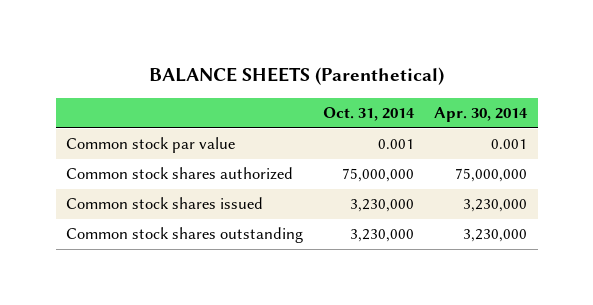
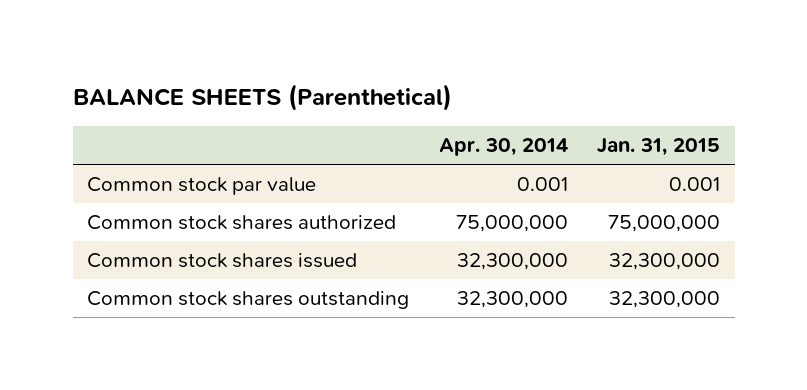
- | Oct. 31, 2014 | Apr. 30, 2014
+ | Apr. 30, 2014 | Jan. 31, 2015
- Common stock shares issued | 3,230,000 | 3,230,000
- Common stock shares outstanding | 3,230,000 | 3,230,000
+ Common stock shares issued | 32,300,000 | 32,300,000
+ Common stock shares outstanding | 32,300,000 | 32,300,000

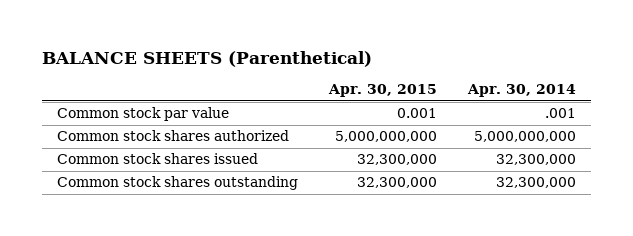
- | Apr. 30, 2014 | Jan. 31, 2015
+ | Apr. 30, 2015 | Apr. 30, 2014
- Common stock par value | 0.001 | 0.001
- Common stock shares authorized | 75,000,000 | 75,000,000
+ Common stock par value | 0.001 | .001
+ Common stock shares authorized | 5,000,000,000 | 5,000,000,000

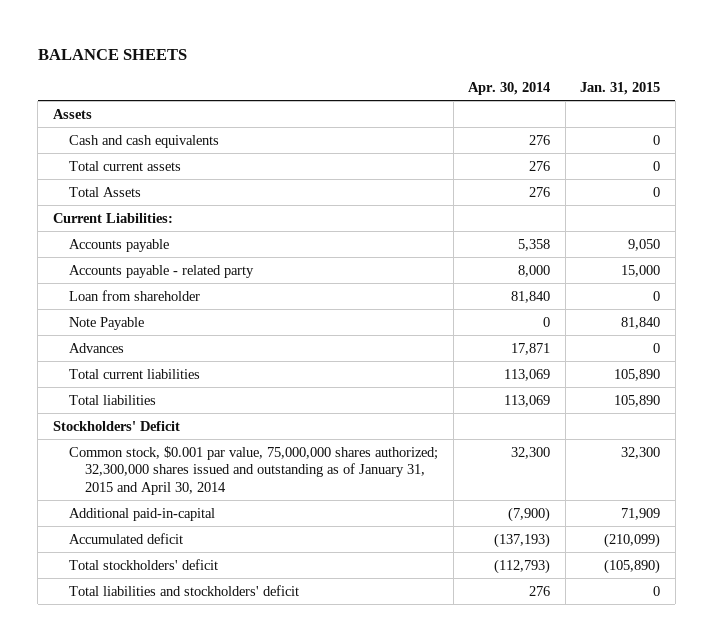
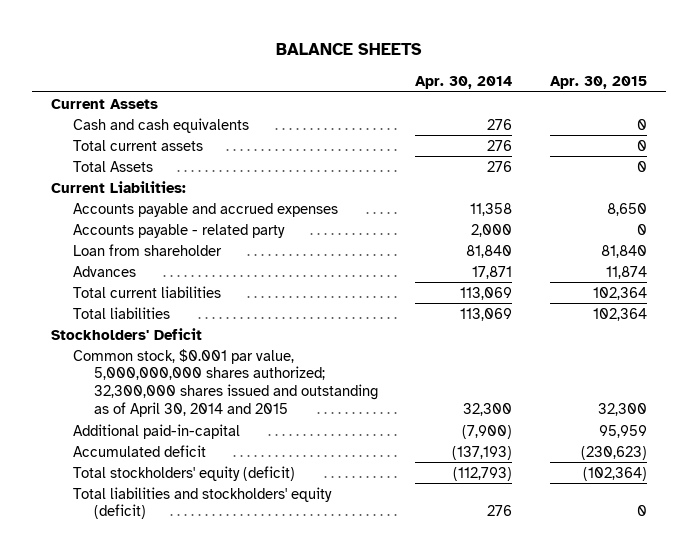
- | Apr. 30, 2014 | Jan. 31, 2015
+ | Apr. 30, 2014 | Apr. 30, 2015
- Assets
+ Current Assets
- Accounts payable | 5,358 | 9,050
- Accounts payable - related party | 8,000 | 15,000
+ Accounts payable and accrued expenses | 11,358 | 8,650
+ Accounts payable - related party | 2,000 | 0
- Note Payable | 0 | 81,840
- Common stock, $0.001 par value, 75,000,000 shares authorized; 32,300,000 shares issued and outstanding as of January 31, 2015 and April 30, 2014 | 32,300 | 32,300
+ Common stock, $0.001 par value, 5,000,000,000 shares authorized; 32,300,000 shares issued and outstanding as of April 30, 2014 and 2015 | 32,300 | 32,300
- Total stockholders' deficit | (112,793) | (105,890)
- Total liabilities and stockholders' deficit | 276 | 0
+ Total stockholders' equity (deficit) | (112,793) | (102,364)
+ Total liabilities and stockholders' equity (deficit) | 276 | 0

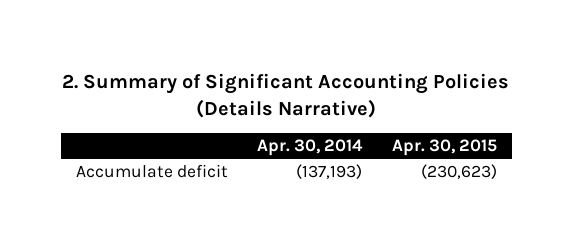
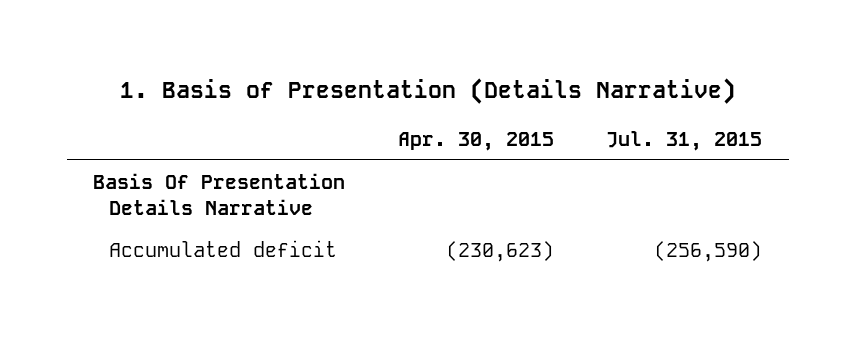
- 2. Summary of Significant Accounting Policies (Details Narrative)
+ 1. Basis of Presentation (Details Narrative)
- | Apr. 30, 2014 | Apr. 30, 2015
+ | Apr. 30, 2015 | Jul. 31, 2015
- Accumulate deficit | (137,193) | (230,623)
+ Basis Of Presentation Details Narrative
+ Accumulated deficit | (230,623) | (256,590)

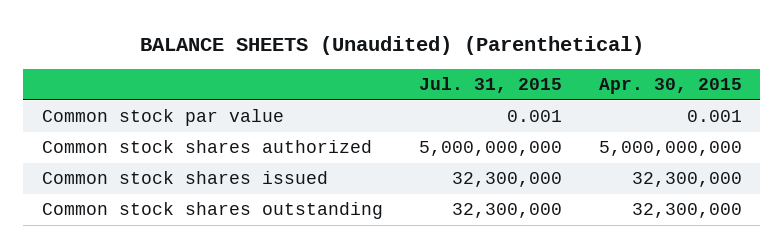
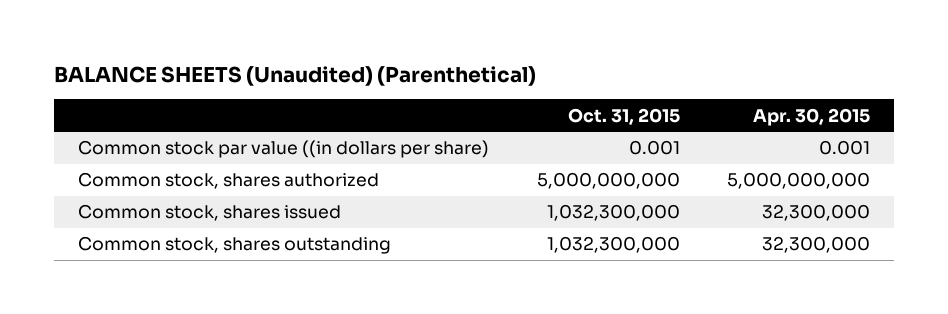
- | Jul. 31, 2015 | Apr. 30, 2015
+ | Oct. 31, 2015 | Apr. 30, 2015
- Common stock par value | 0.001 | 0.001
- Common stock shares authorized | 5,000,000,000 | 5,000,000,000
- Common stock shares issued | 32,300,000 | 32,300,000
- Common stock shares outstanding | 32,300,000 | 32,300,000
+ Common stock par value ((in dollars per share) | 0.001 | 0.001
+ Common stock, shares authorized | 5,000,000,000 | 5,000,000,000
+ Common stock, shares issued | 1,032,300,000 | 32,300,000
+ Common stock, shares outstanding | 1,032,300,000 | 32,300,000

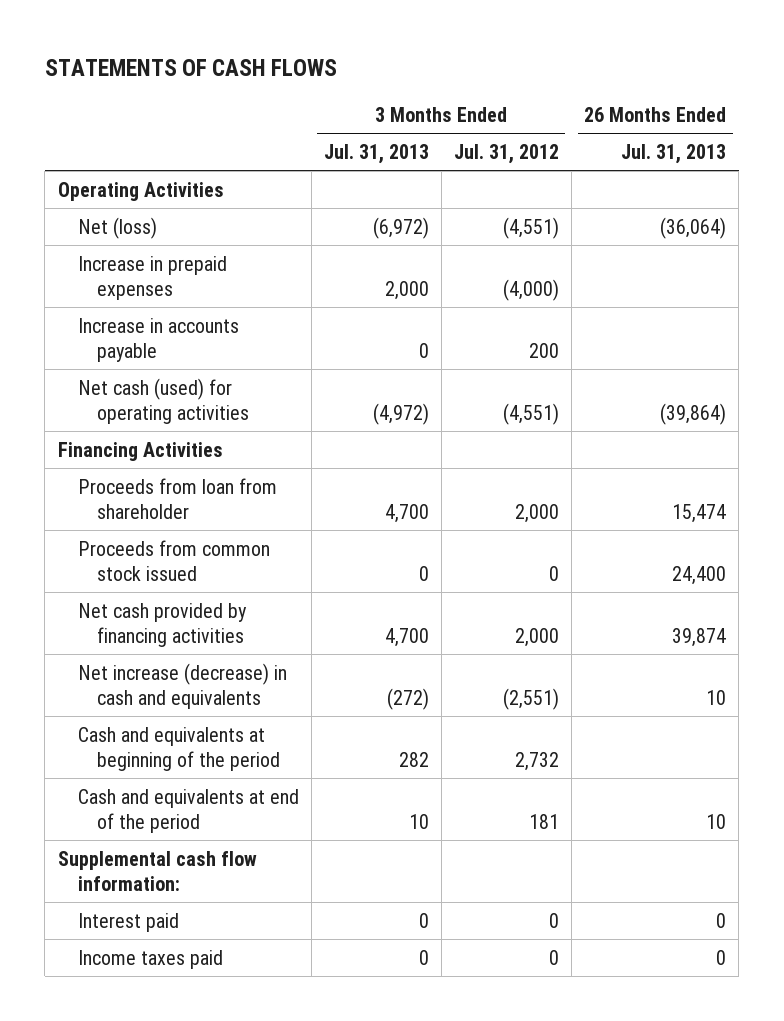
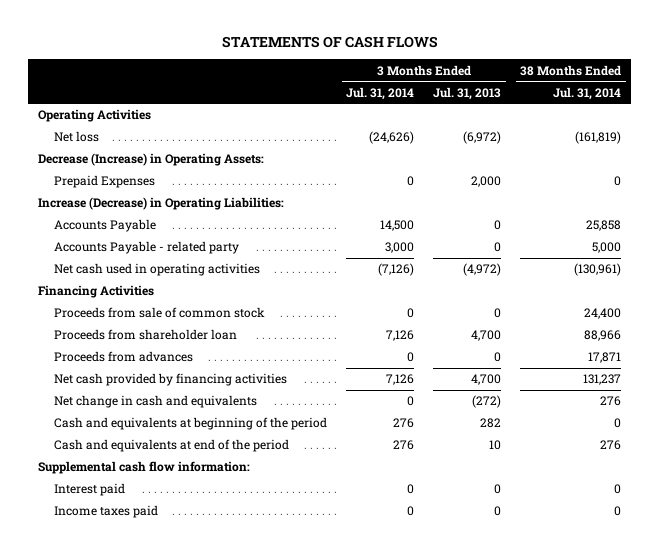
- | 3 Months Ended Jul. 31, 2013 | 3 Months Ended Jul. 31, 2012 | 26 Months Ended Jul. 31, 2013
+ | 3 Months Ended Jul. 31, 2014 | 3 Months Ended Jul. 31, 2013 | 38 Months Ended Jul. 31, 2014
- Net (loss) | (6,972) | (4,551) | (36,064)
- Increase in prepaid expenses | 2,000 | (4,000) |
- Increase in accounts payable | 0 | 200 |
- Net cash (used) for operating activities | (4,972) | (4,551) | (39,864)
+ Net loss | (24,626) | (6,972) | (161,819)
+ Decrease (Increase) in Operating Assets:
+ Prepaid Expenses | 0 | 2,000 | 0
+ Increase (Decrease) in Operating Liabilities:
+ Accounts Payable | 14,500 | 0 | 25,858
+ Accounts Payable - related party | 3,000 | 0 | 5,000
+ Net cash used in operating activities | (7,126) | (4,972) | (130,961)
- Proceeds from loan from shareholder | 4,700 | 2,000 | 15,474
- Proceeds from common stock issued | 0 | 0 | 24,400
+ Proceeds from sale of common stock | 0 | 0 | 24,400
+ Proceeds from shareholder loan | 7,126 | 4,700 | 88,966
+ Proceeds from advances | 0 | 0 | 17,871
- Net increase (decrease) in cash and equivalents | (272) | (2,551) | 10
+ Net change in cash and equivalents | 0 | (272) | 276

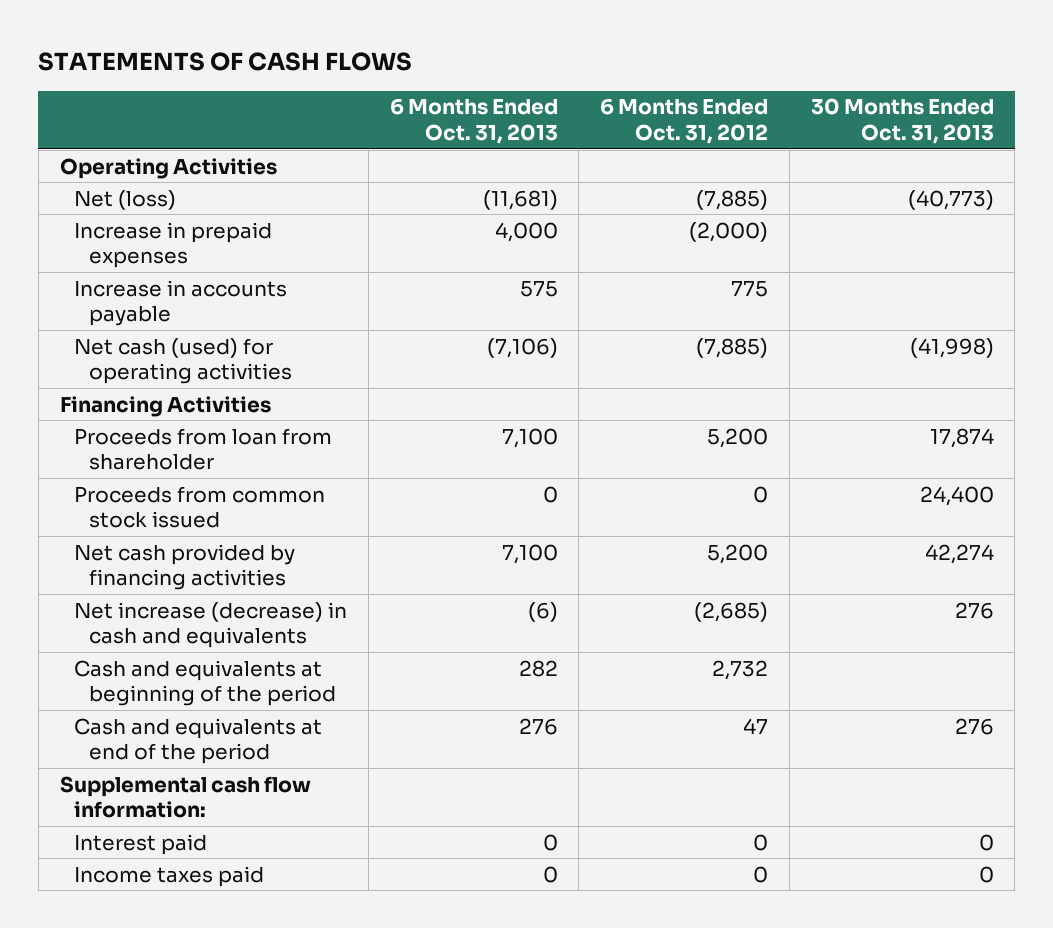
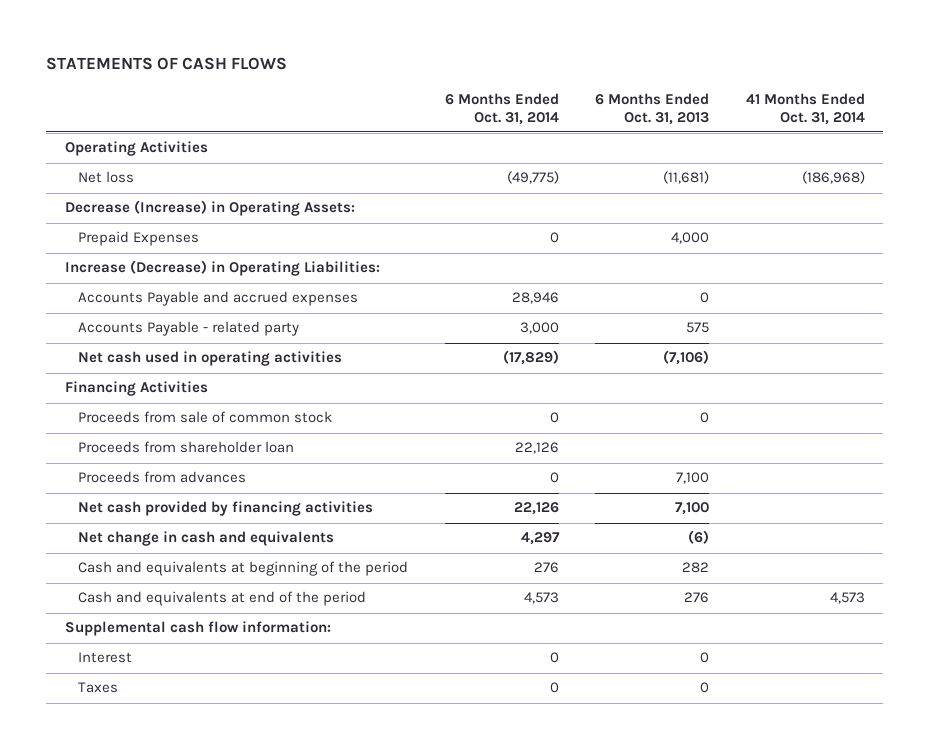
- | 6 Months Ended Oct. 31, 2013 | 6 Months Ended Oct. 31, 2012 | 30 Months Ended Oct. 31, 2013
+ | 6 Months Ended Oct. 31, 2014 | 6 Months Ended Oct. 31, 2013 | 41 Months Ended Oct. 31, 2014
- Net (loss) | (11,681) | (7,885) | (40,773)
- Increase in prepaid expenses | 4,000 | (2,000) |
- Increase in accounts payable | 575 | 775 |
- Net cash (used) for operating activities | (7,106) | (7,885) | (41,998)
+ Net loss | (49,775) | (11,681) | (186,968)
+ Decrease (Increase) in Operating Assets:
+ Prepaid Expenses | 0 | 4,000 |
+ Increase (Decrease) in Operating Liabilities:
+ Accounts Payable and accrued expenses | 28,946 | 0 |
+ Accounts Payable - related party | 3,000 | 575 |
+ Net cash used in operating activities | (17,829) | (7,106) |
- Proceeds from loan from shareholder | 7,100 | 5,200 | 17,874
- Proceeds from common stock issued | 0 | 0 | 24,400
+ Proceeds from sale of common stock | 0 | 0 |
+ Proceeds from shareholder loan | 22,126 | |
+ Proceeds from advances | 0 | 7,100 |
- Net increase (decrease) in cash and equivalents | (6) | (2,685) | 276
+ Net change in cash and equivalents | 4,297 | (6) |
- Interest paid | 0 | 0 | 0
- Income taxes paid | 0 | 0 | 0
+ Interest | 0 | 0 |
+ Taxes | 0 | 0 |

